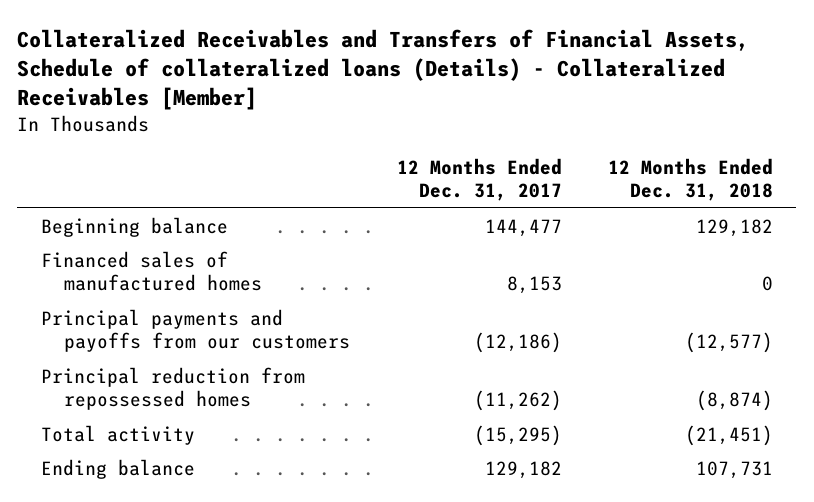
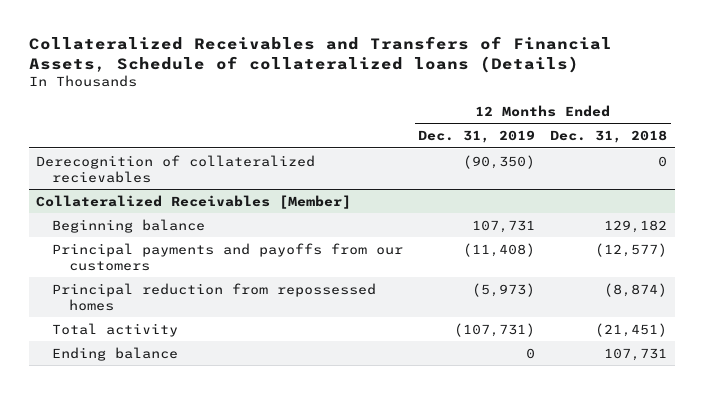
- Collateralized Receivables and Transfers of Financial Assets, Schedule of collateralized loans (Details) - Collateralized Receivables [Member]
+ Collateralized Receivables and Transfers of Financial Assets, Schedule of collateralized loans (Details)
- | 12 Months Ended Dec. 31, 2017 | 12 Months Ended Dec. 31, 2018
+ | 12 Months Ended Dec. 31, 2019 | 12 Months Ended Dec. 31, 2018
+ Derecognition of collateralized recievables | (90,350) | 0
+ Collateralized Receivables [Member]
- Financed sales of manufactured homes | 8,153 | 0

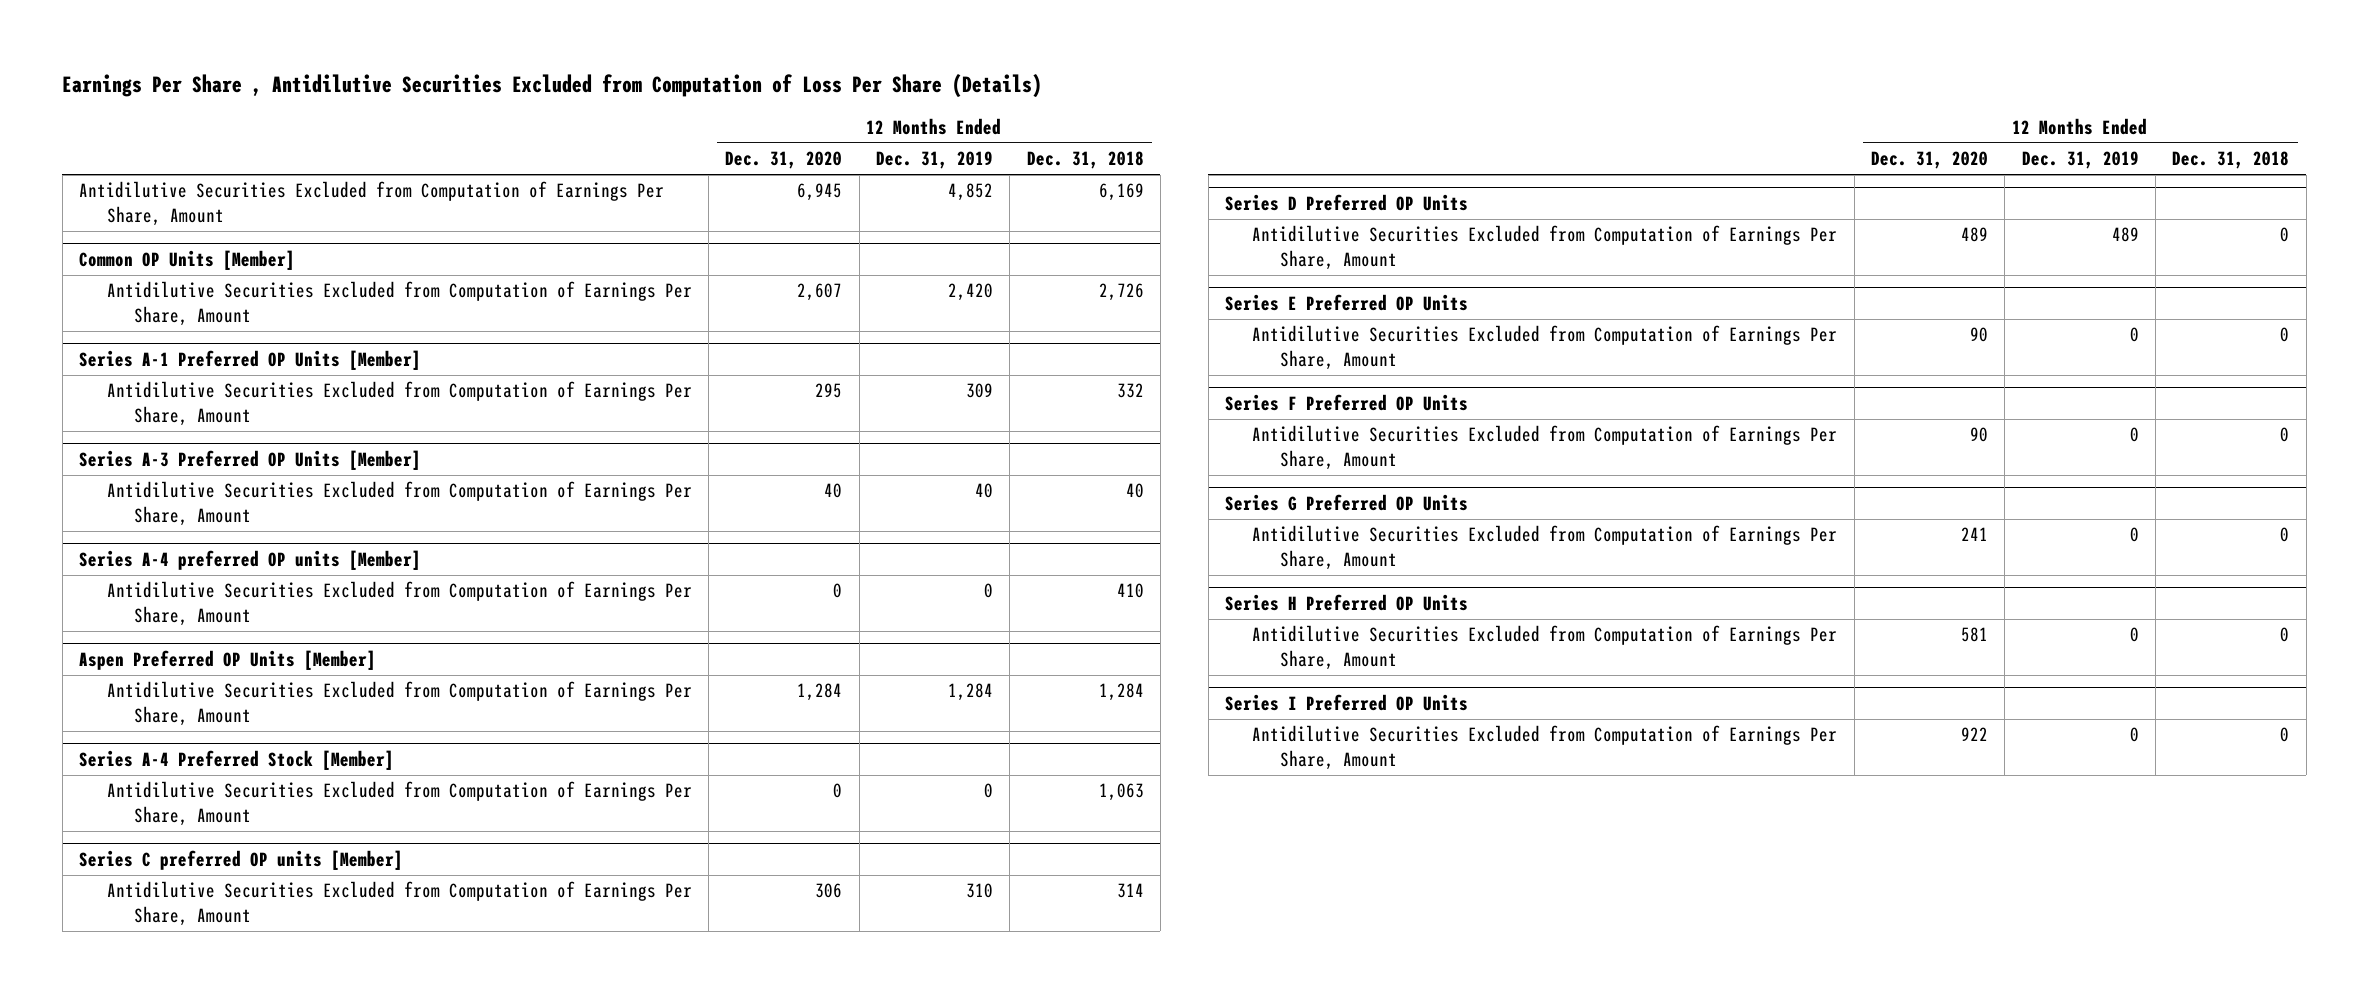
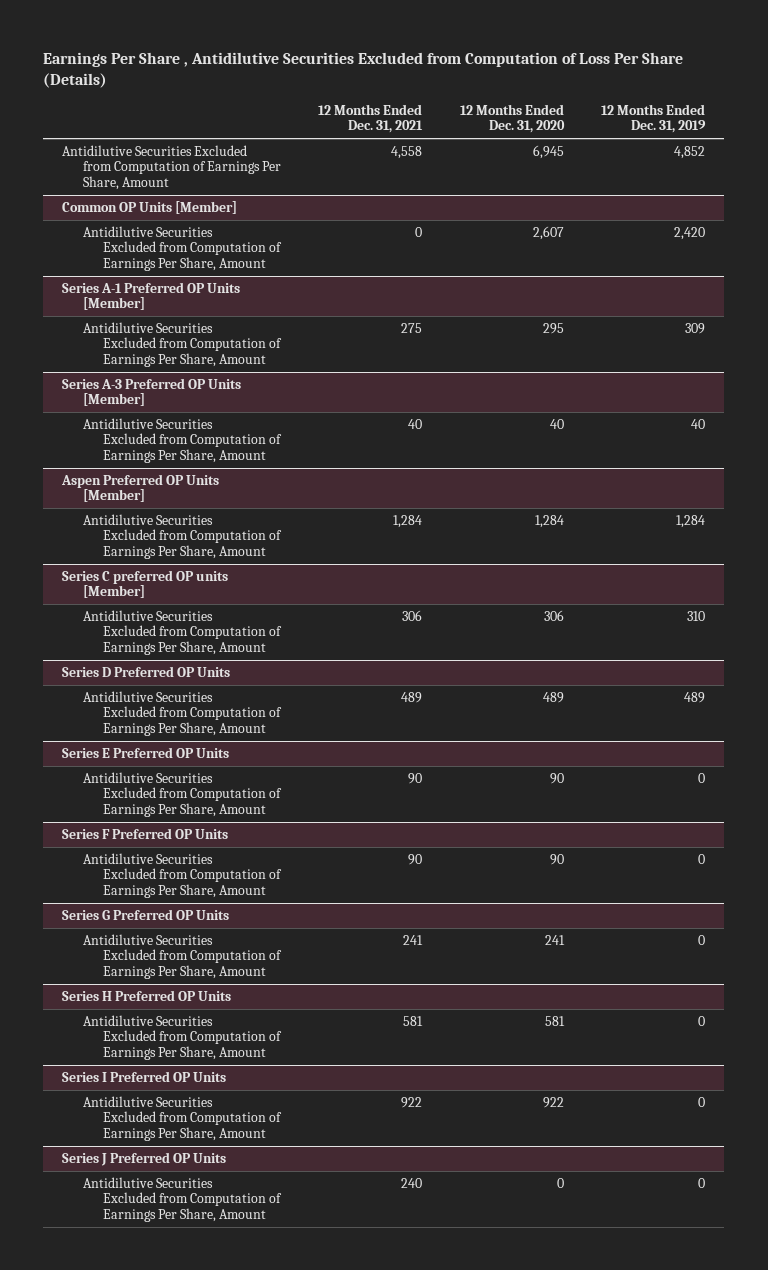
- | 12 Months Ended Dec. 31, 2020 | 12 Months Ended Dec. 31, 2019 | 12 Months Ended Dec. 31, 2018
+ | 12 Months Ended Dec. 31, 2021 | 12 Months Ended Dec. 31, 2020 | 12 Months Ended Dec. 31, 2019
- Series A-4 preferred OP units [Member]
- Antidilutive Securities Excluded from Computation of Earnings Per Share, Amount | 0 | 0 | 410
- Series A-4 Preferred Stock [Member]
- Antidilutive Securities Excluded from Computation of Earnings Per Share, Amount | 0 | 0 | 1,063
+ Series J Preferred OP Units
+ Antidilutive Securities Excluded from Computation of Earnings Per Share, Amount | 240 | 0 | 0

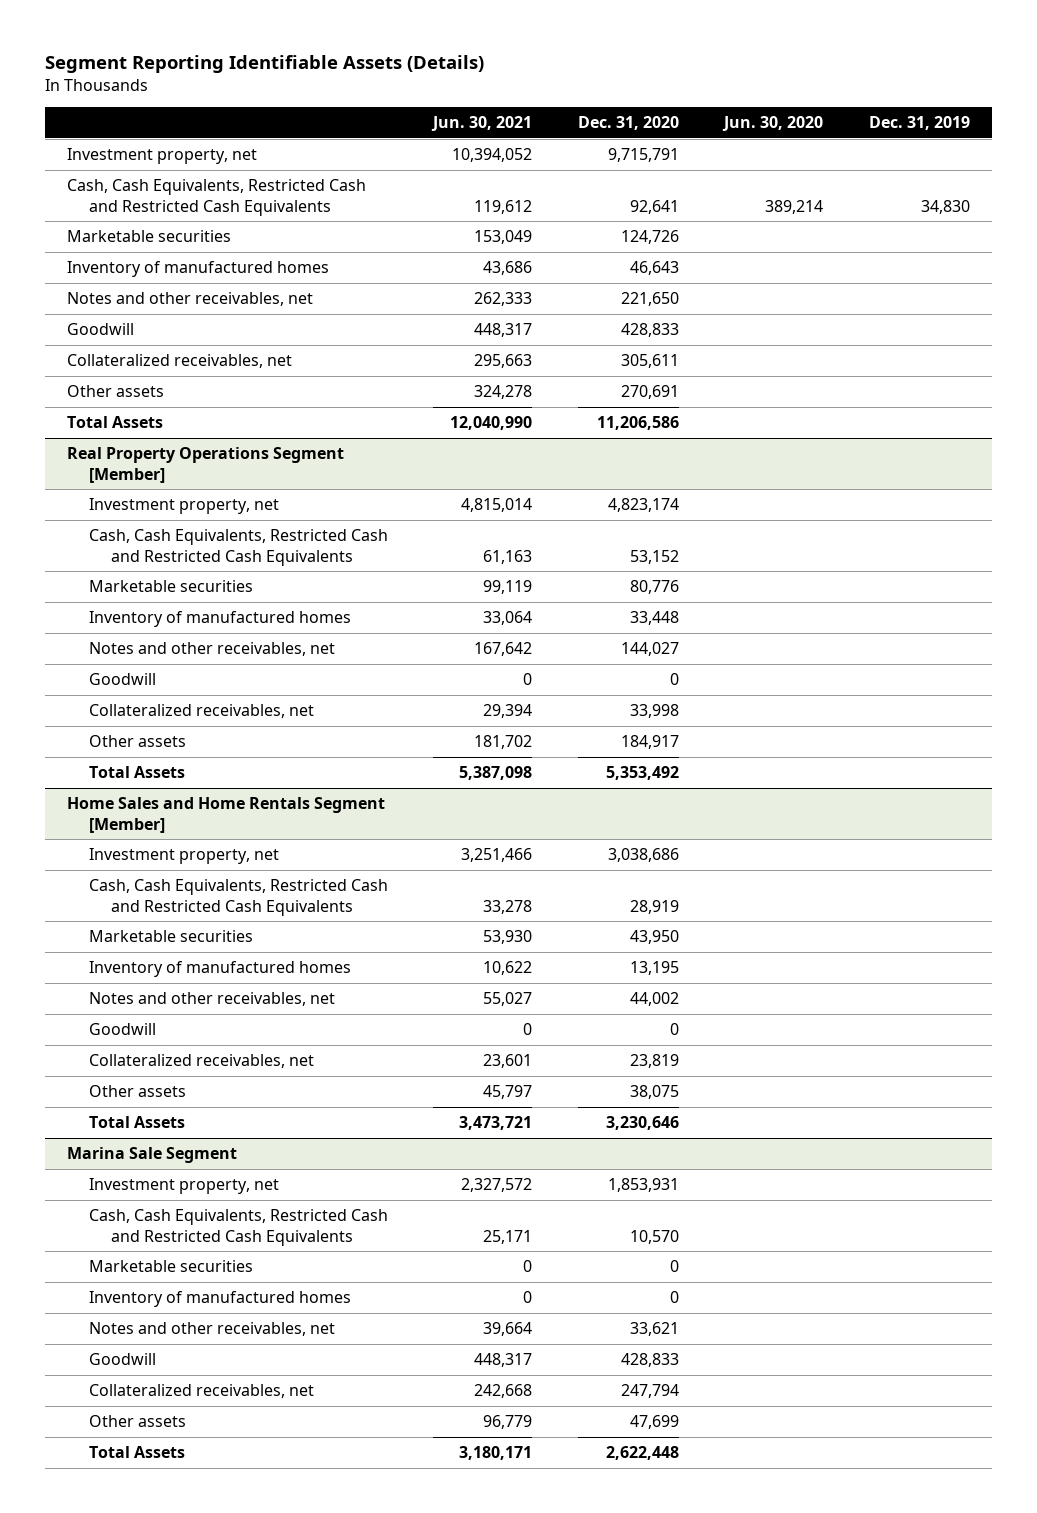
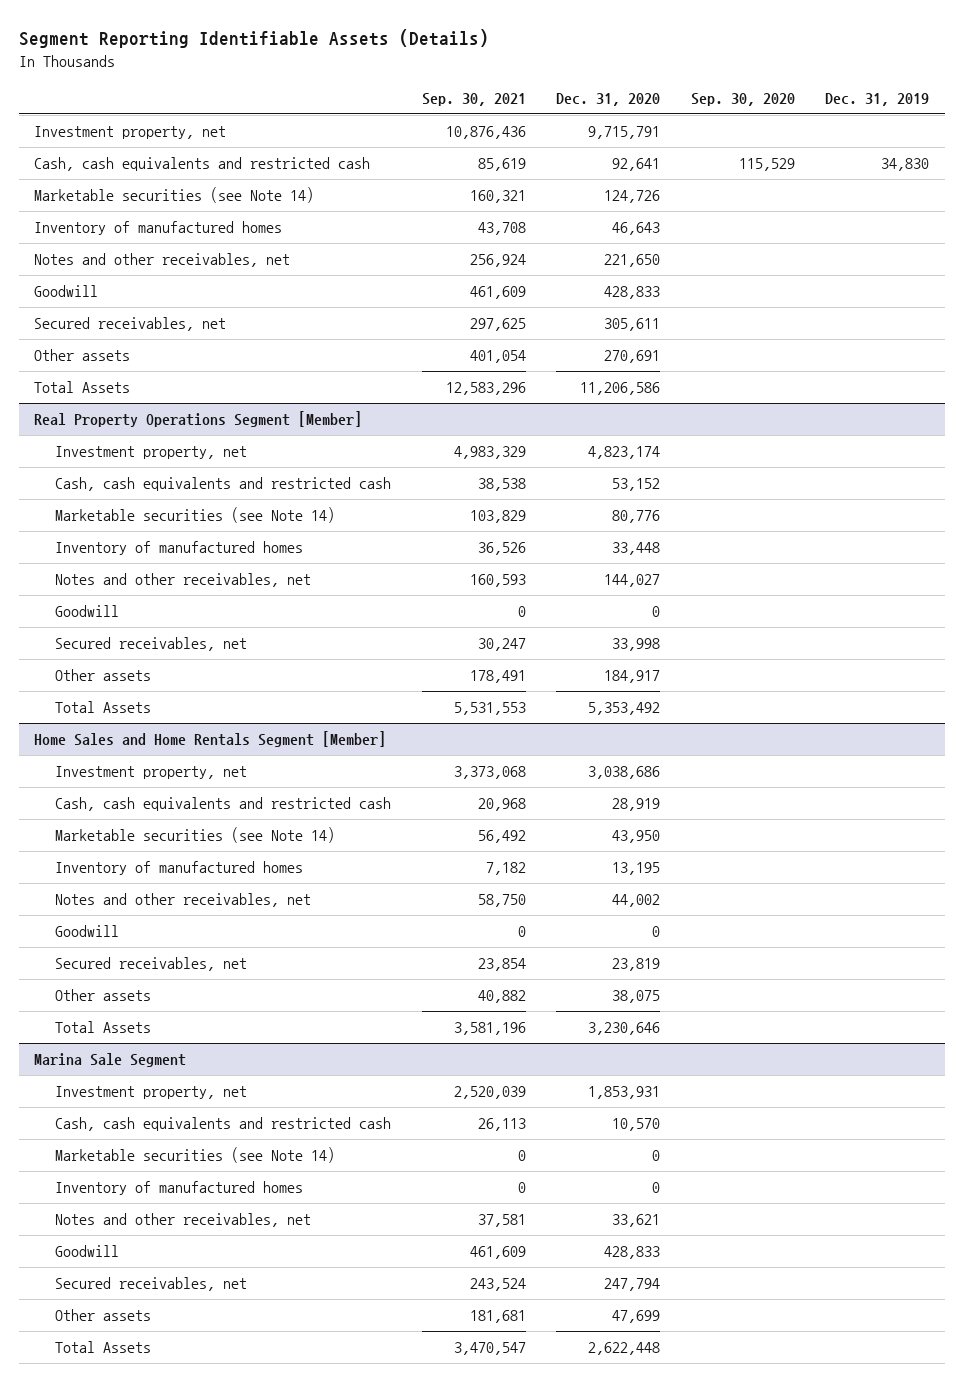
- | Jun. 30, 2021 | Dec. 31, 2020 | Jun. 30, 2020 | Dec. 31, 2019
+ | Sep. 30, 2021 | Dec. 31, 2020 | Sep. 30, 2020 | Dec. 31, 2019
- Cash, Cash Equivalents, Restricted Cash and Restricted Cash Equivalents | 119,612 | 92,641 | 389,214 | 34,830
- Marketable securities | 153,049 | 124,726 | |
+ Cash, cash equivalents and restricted cash | 85,619 | 92,641 | 115,529 | 34,830
+ Marketable securities (see Note 14) | 160,321 | 124,726 | |
- Collateralized receivables, net | 295,663 | 305,611 | |
+ Secured receivables, net | 297,625 | 305,611 | |
@ Real Property Operations Segment [Member]
- Cash, Cash Equivalents, Restricted Cash and Restricted Cash Equivalents | 61,163 | 53,152 | |
- Marketable securities | 99,119 | 80,776 | |
+ Cash, cash equivalents and restricted cash | 38,538 | 53,152 | |
+ Marketable securities (see Note 14) | 103,829 | 80,776 | |
- Collateralized receivables, net | 29,394 | 33,998 | |
+ Secured receivables, net | 30,247 | 33,998 | |
@ Home Sales and Home Rentals Segment [Member]
- Cash, Cash Equivalents, Restricted Cash and Restricted Cash Equivalents | 33,278 | 28,919 | |
- Marketable securities | 53,930 | 43,950 | |
+ Cash, cash equivalents and restricted cash | 20,968 | 28,919 | |
+ Marketable securities (see Note 14) | 56,492 | 43,950 | |
- Collateralized receivables, net | 23,601 | 23,819 | |
+ Secured receivables, net | 23,854 | 23,819 | |
@ Marina Sale Segment
- Cash, Cash Equivalents, Restricted Cash and Restricted Cash Equivalents | 25,171 | 10,570 | |
- Marketable securities | 0 | 0 | |
+ Cash, cash equivalents and restricted cash | 26,113 | 10,570 | |
+ Marketable securities (see Note 14) | 0 | 0 | |
- Collateralized receivables, net | 242,668 | 247,794 | |
+ Secured receivables, net | 243,524 | 247,794 | |

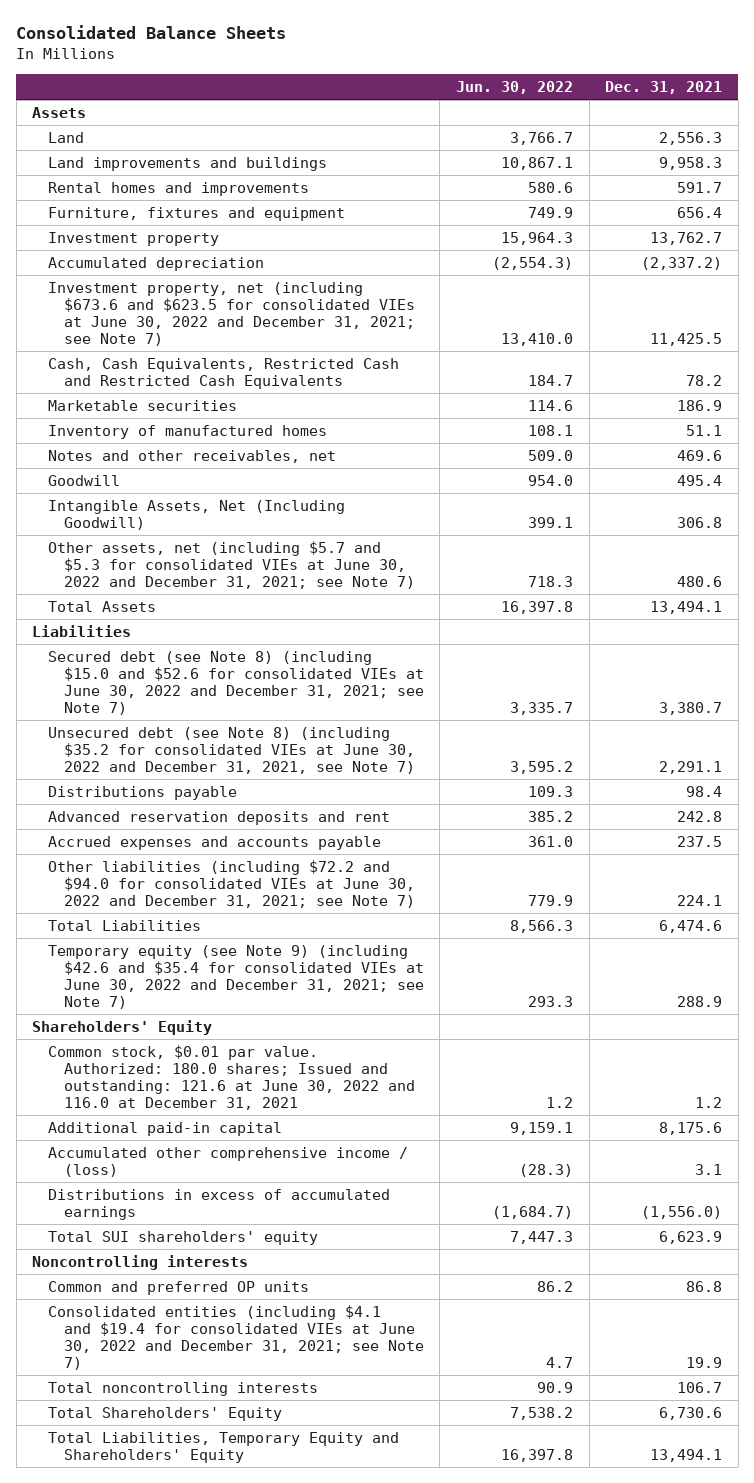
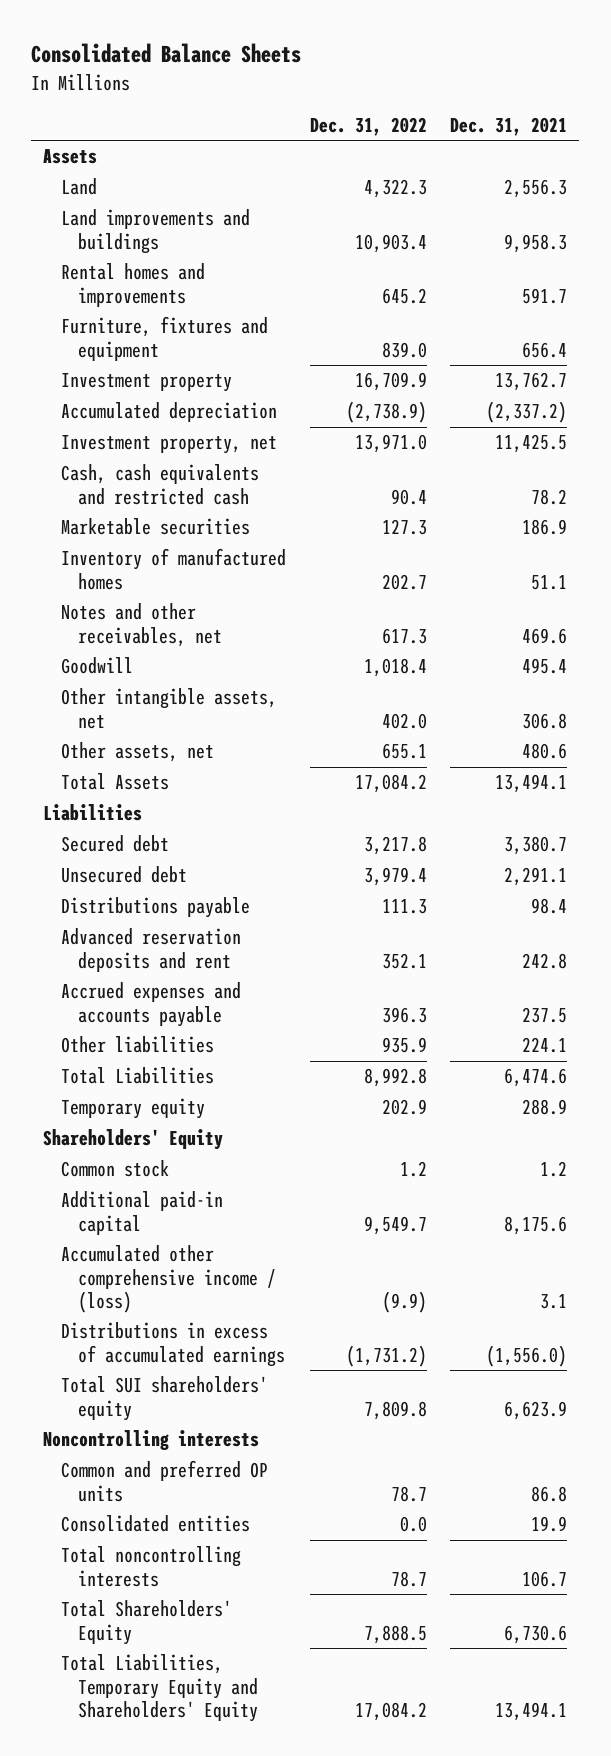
- | Jun. 30, 2022 | Dec. 31, 2021
+ | Dec. 31, 2022 | Dec. 31, 2021
- Investment property, net (including $673.6 and $623.5 for consolidated VIEs at June 30, 2022 and December 31, 2021; see Note 7) | 13,410.0 | 11,425.5
- Cash, Cash Equivalents, Restricted Cash and Restricted Cash Equivalents | 184.7 | 78.2
+ Investment property, net | 13,971.0 | 11,425.5
+ Cash, cash equivalents and restricted cash | 90.4 | 78.2
- Intangible Assets, Net (Including Goodwill) | 399.1 | 306.8
- Other assets, net (including $5.7 and $5.3 for consolidated VIEs at June 30, 2022 and December 31, 2021; see Note 7) | 718.3 | 480.6
+ Other intangible assets, net | 402.0 | 306.8
+ Other assets, net | 655.1 | 480.6
- Secured debt (see Note 8) (including $15.0 and $52.6 for consolidated VIEs at June 30, 2022 and December 31, 2021; see Note 7) | 3,335.7 | 3,380.7
- Unsecured debt (see Note 8) (including $35.2 for consolidated VIEs at June 30, 2022 and December 31, 2021, see Note 7) | 3,595.2 | 2,291.1
+ Secured debt | 3,217.8 | 3,380.7
+ Unsecured debt | 3,979.4 | 2,291.1
- Other liabilities (including $72.2 and $94.0 for consolidated VIEs at June 30, 2022 and December 31, 2021; see Note 7) | 779.9 | 224.1
+ Other liabilities | 935.9 | 224.1
- Temporary equity (see Note 9) (including $42.6 and $35.4 for consolidated VIEs at June 30, 2022 and December 31, 2021; see Note 7) | 293.3 | 288.9
+ Temporary equity | 202.9 | 288.9
- Common stock, $0.01 par value. Authorized: 180.0 shares; Issued and outstanding: 121.6 at June 30, 2022 and 116.0 at December 31, 2021 | 1.2 | 1.2
+ Common stock | 1.2 | 1.2
- Consolidated entities (including $4.1 and $19.4 for consolidated VIEs at June 30, 2022 and December 31, 2021; see Note 7) | 4.7 | 19.9
+ Consolidated entities | 0.0 | 19.9

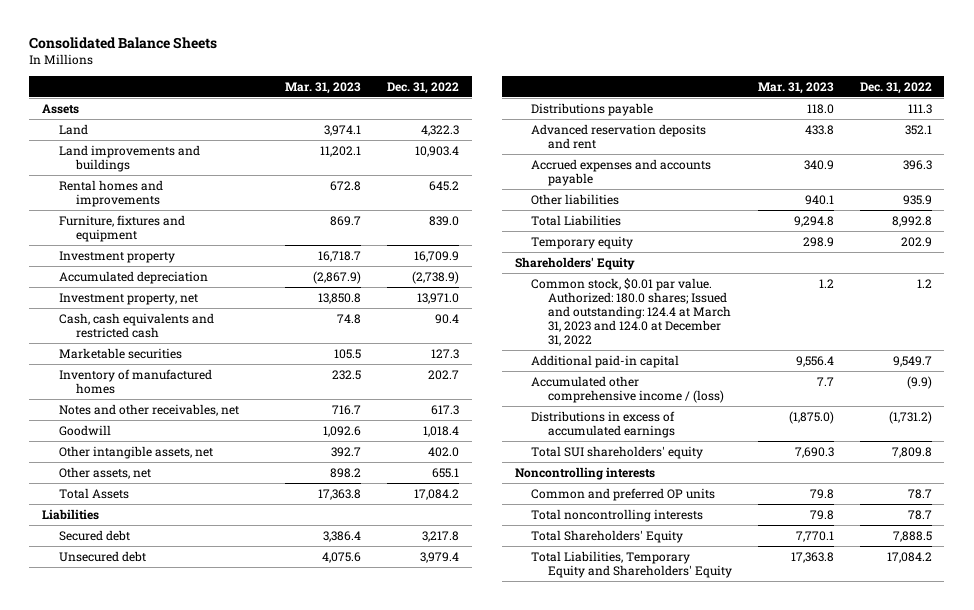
- | Dec. 31, 2022 | Dec. 31, 2021
+ | Mar. 31, 2023 | Dec. 31, 2022
- Common stock | 1.2 | 1.2
+ Common stock, $0.01 par value. Authorized: 180.0 shares; Issued and outstanding: 124.4 at March 31, 2023 and 124.0 at December 31, 2022 | 1.2 | 1.2
- Consolidated entities | 0.0 | 19.9

